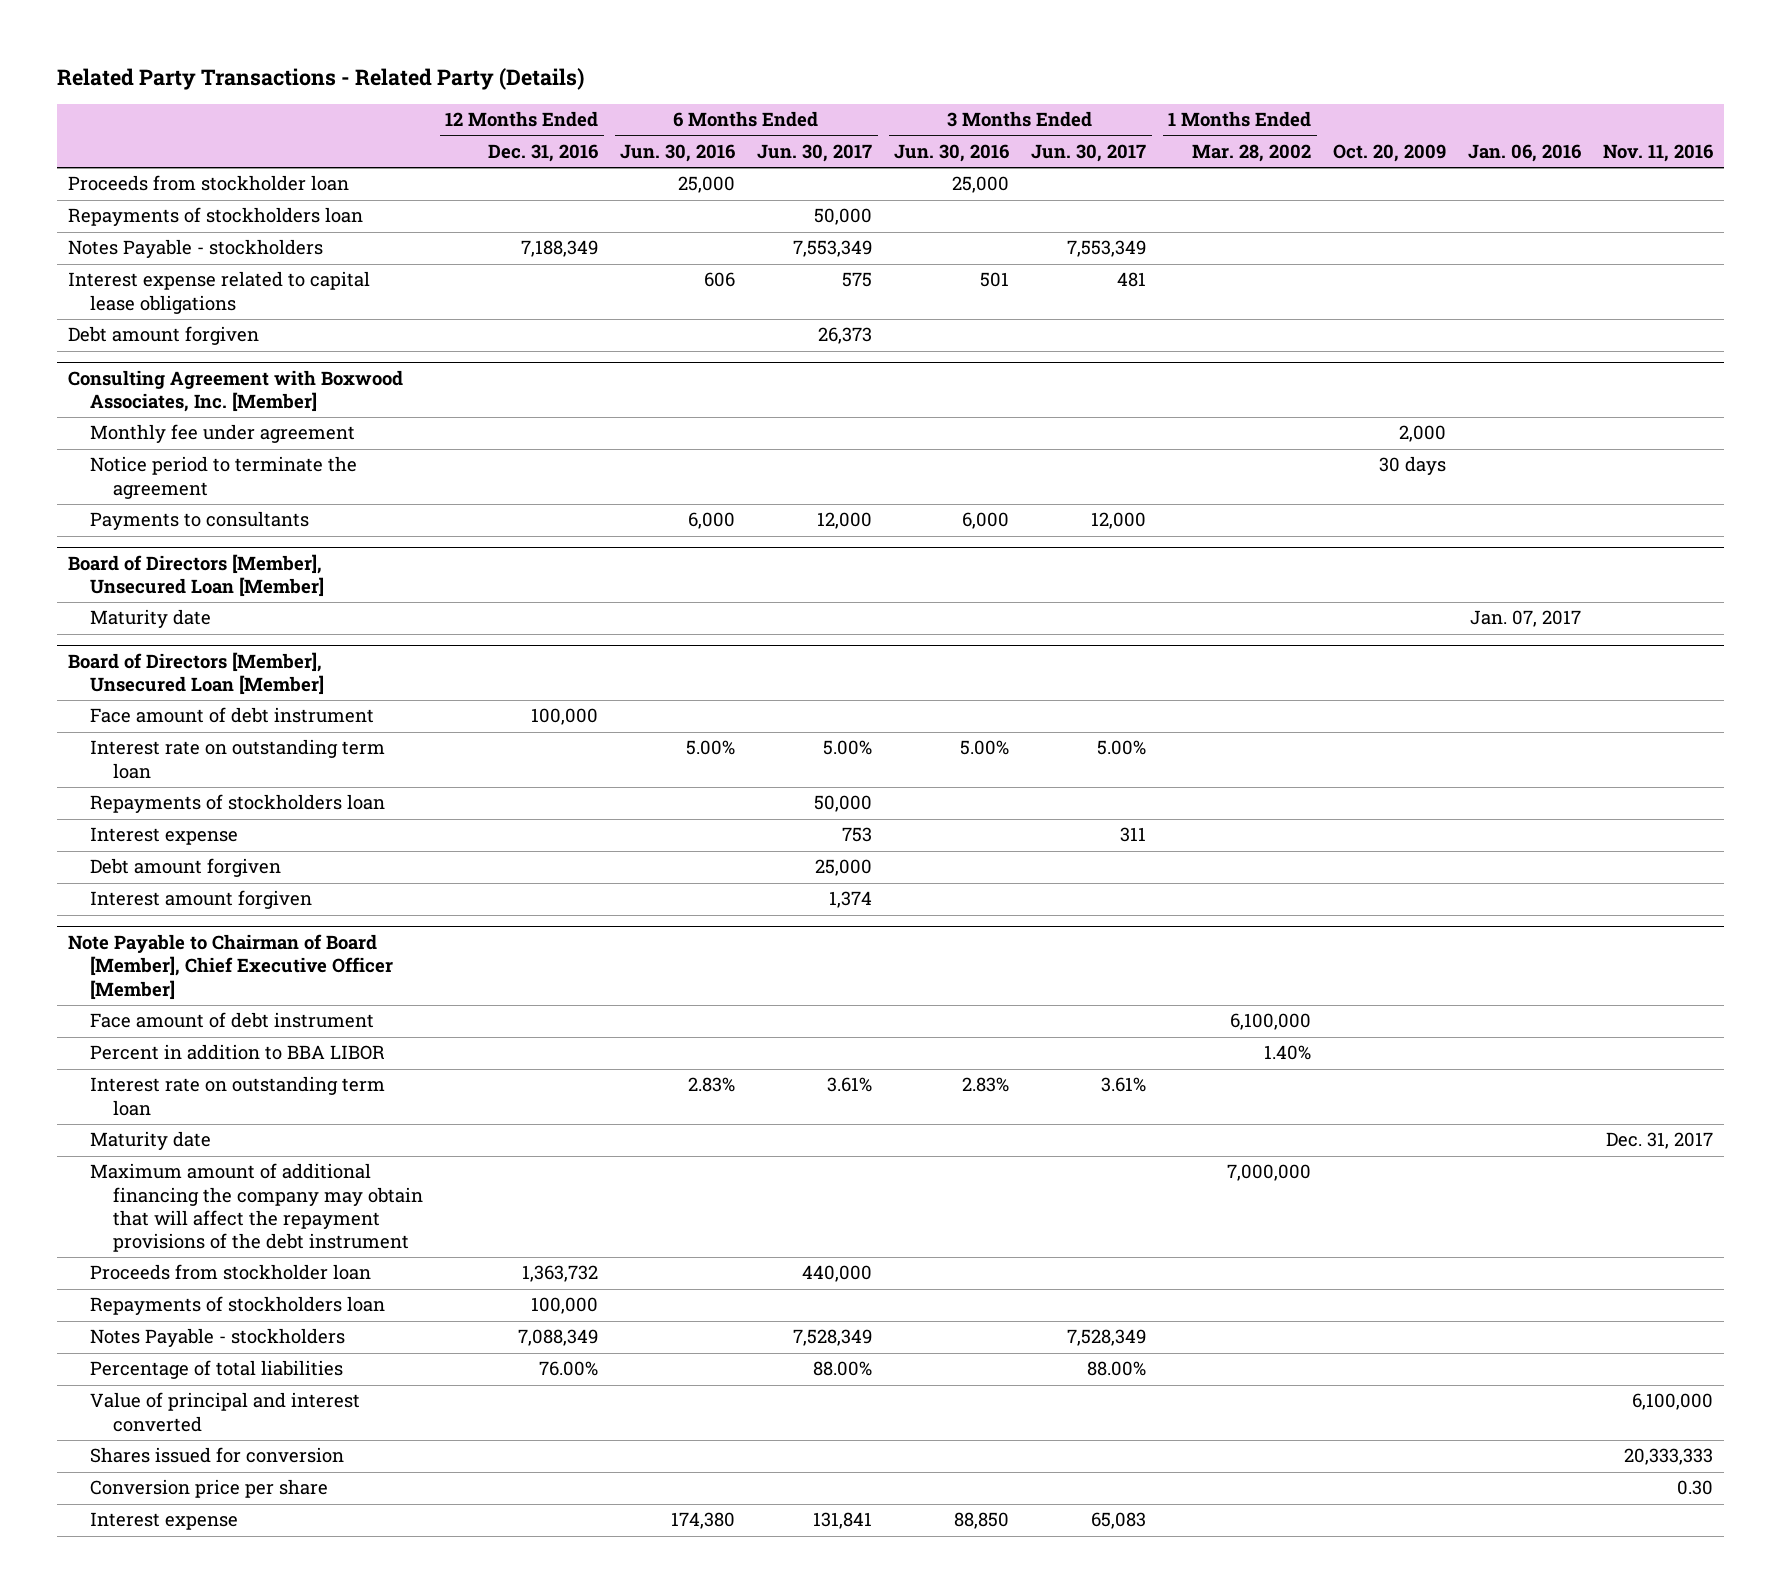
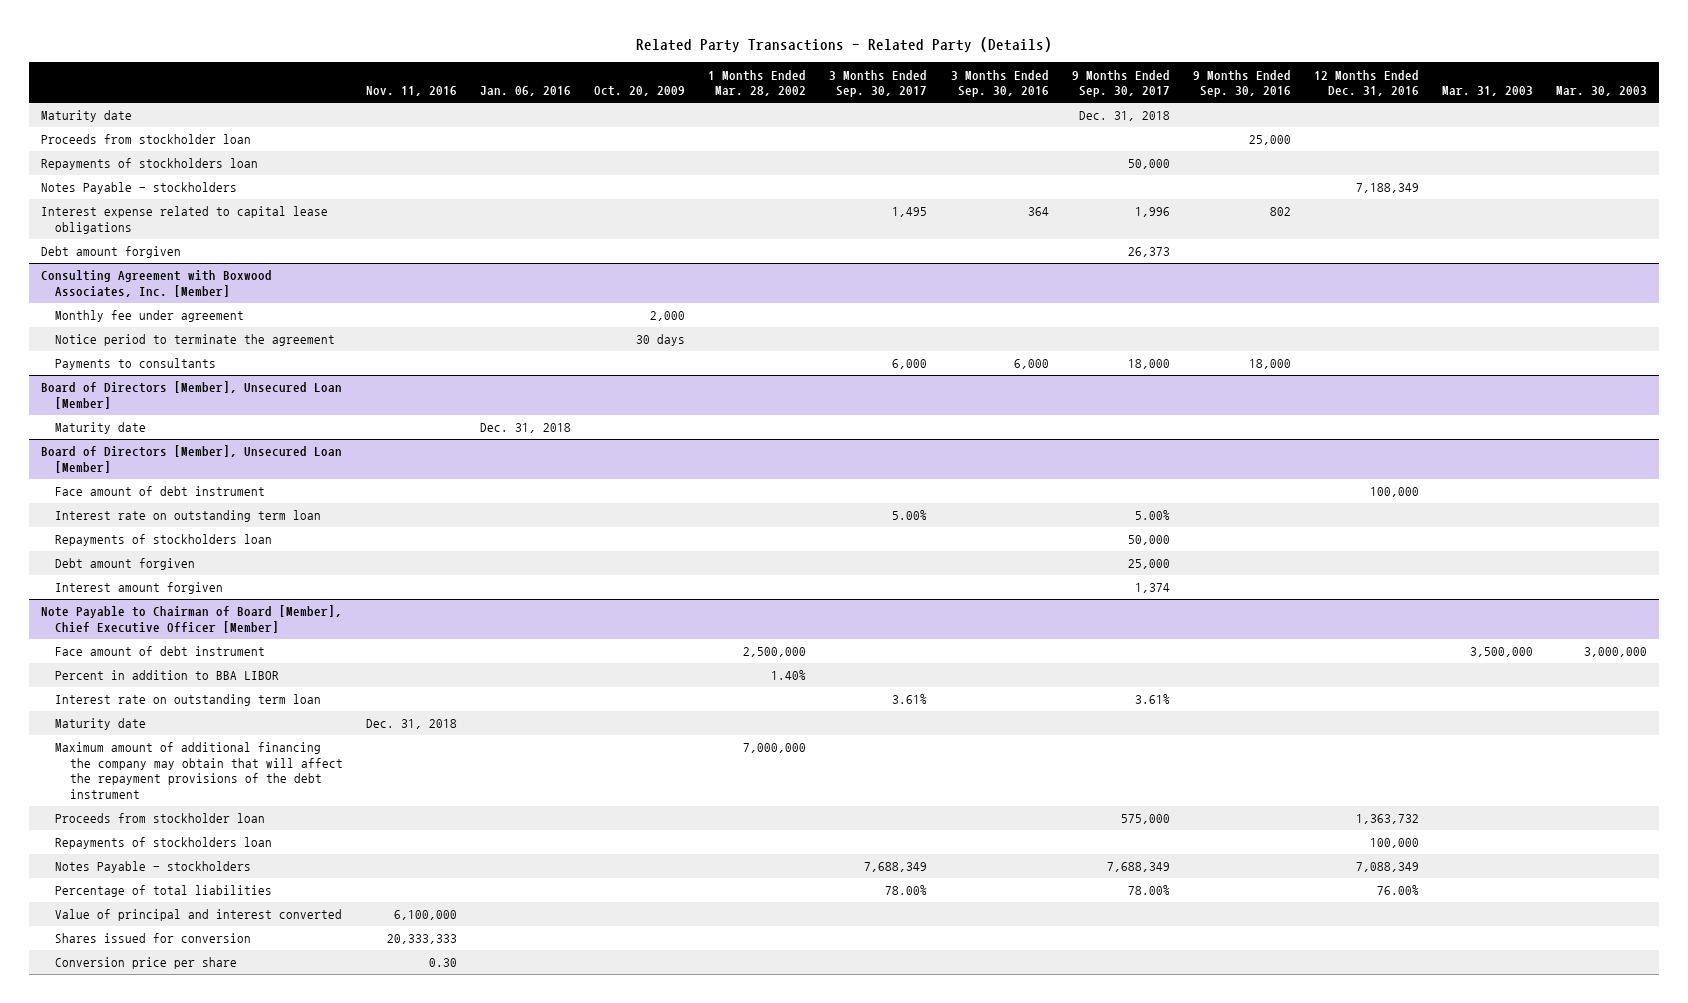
- | 12 Months Ended Dec. 31, 2016 | 6 Months Ended Jun. 30, 2016 | 6 Months Ended Jun. 30, 2017 | 3 Months Ended Jun. 30, 2016 | 3 Months Ended Jun. 30, 2017 | 1 Months Ended Mar. 28, 2002 | Oct. 20, 2009 | Jan. 06, 2016 | Nov. 11, 2016
+ | Nov. 11, 2016 | Jan. 06, 2016 | Oct. 20, 2009 | 1 Months Ended Mar. 28, 2002 | 3 Months Ended Sep. 30, 2017 | 3 Months Ended Sep. 30, 2016 | 9 Months Ended Sep. 30, 2017 | 9 Months Ended Sep. 30, 2016 | 12 Months Ended Dec. 31, 2016 | Mar. 31, 2003 | Mar. 30, 2003
+ Maturity date | | | | | | | Dec. 31, 2018 | | | |
@ Board of Directors [Member], Unsecured Loan [Member]
- Maturity date | | | | | | | | Jan. 07, 2017 |
+ Maturity date | | Dec. 31, 2018 | | | | | | | | |
- Interest expense | | | 753 | | 311 | | | |
@ Note Payable to Chairman of Board [Member], Chief Executive Officer [Member]
- Face amount of debt instrument | | | | | | 6,100,000 | | |
+ Face amount of debt instrument | | | | 2,500,000 | | | | | | 3,500,000 | 3,000,000
- Maturity date | | | | | | | | | Dec. 31, 2017
+ Maturity date | Dec. 31, 2018 | | | | | | | | | |
- Interest expense | | 174,380 | 131,841 | 88,850 | 65,083 | | | |

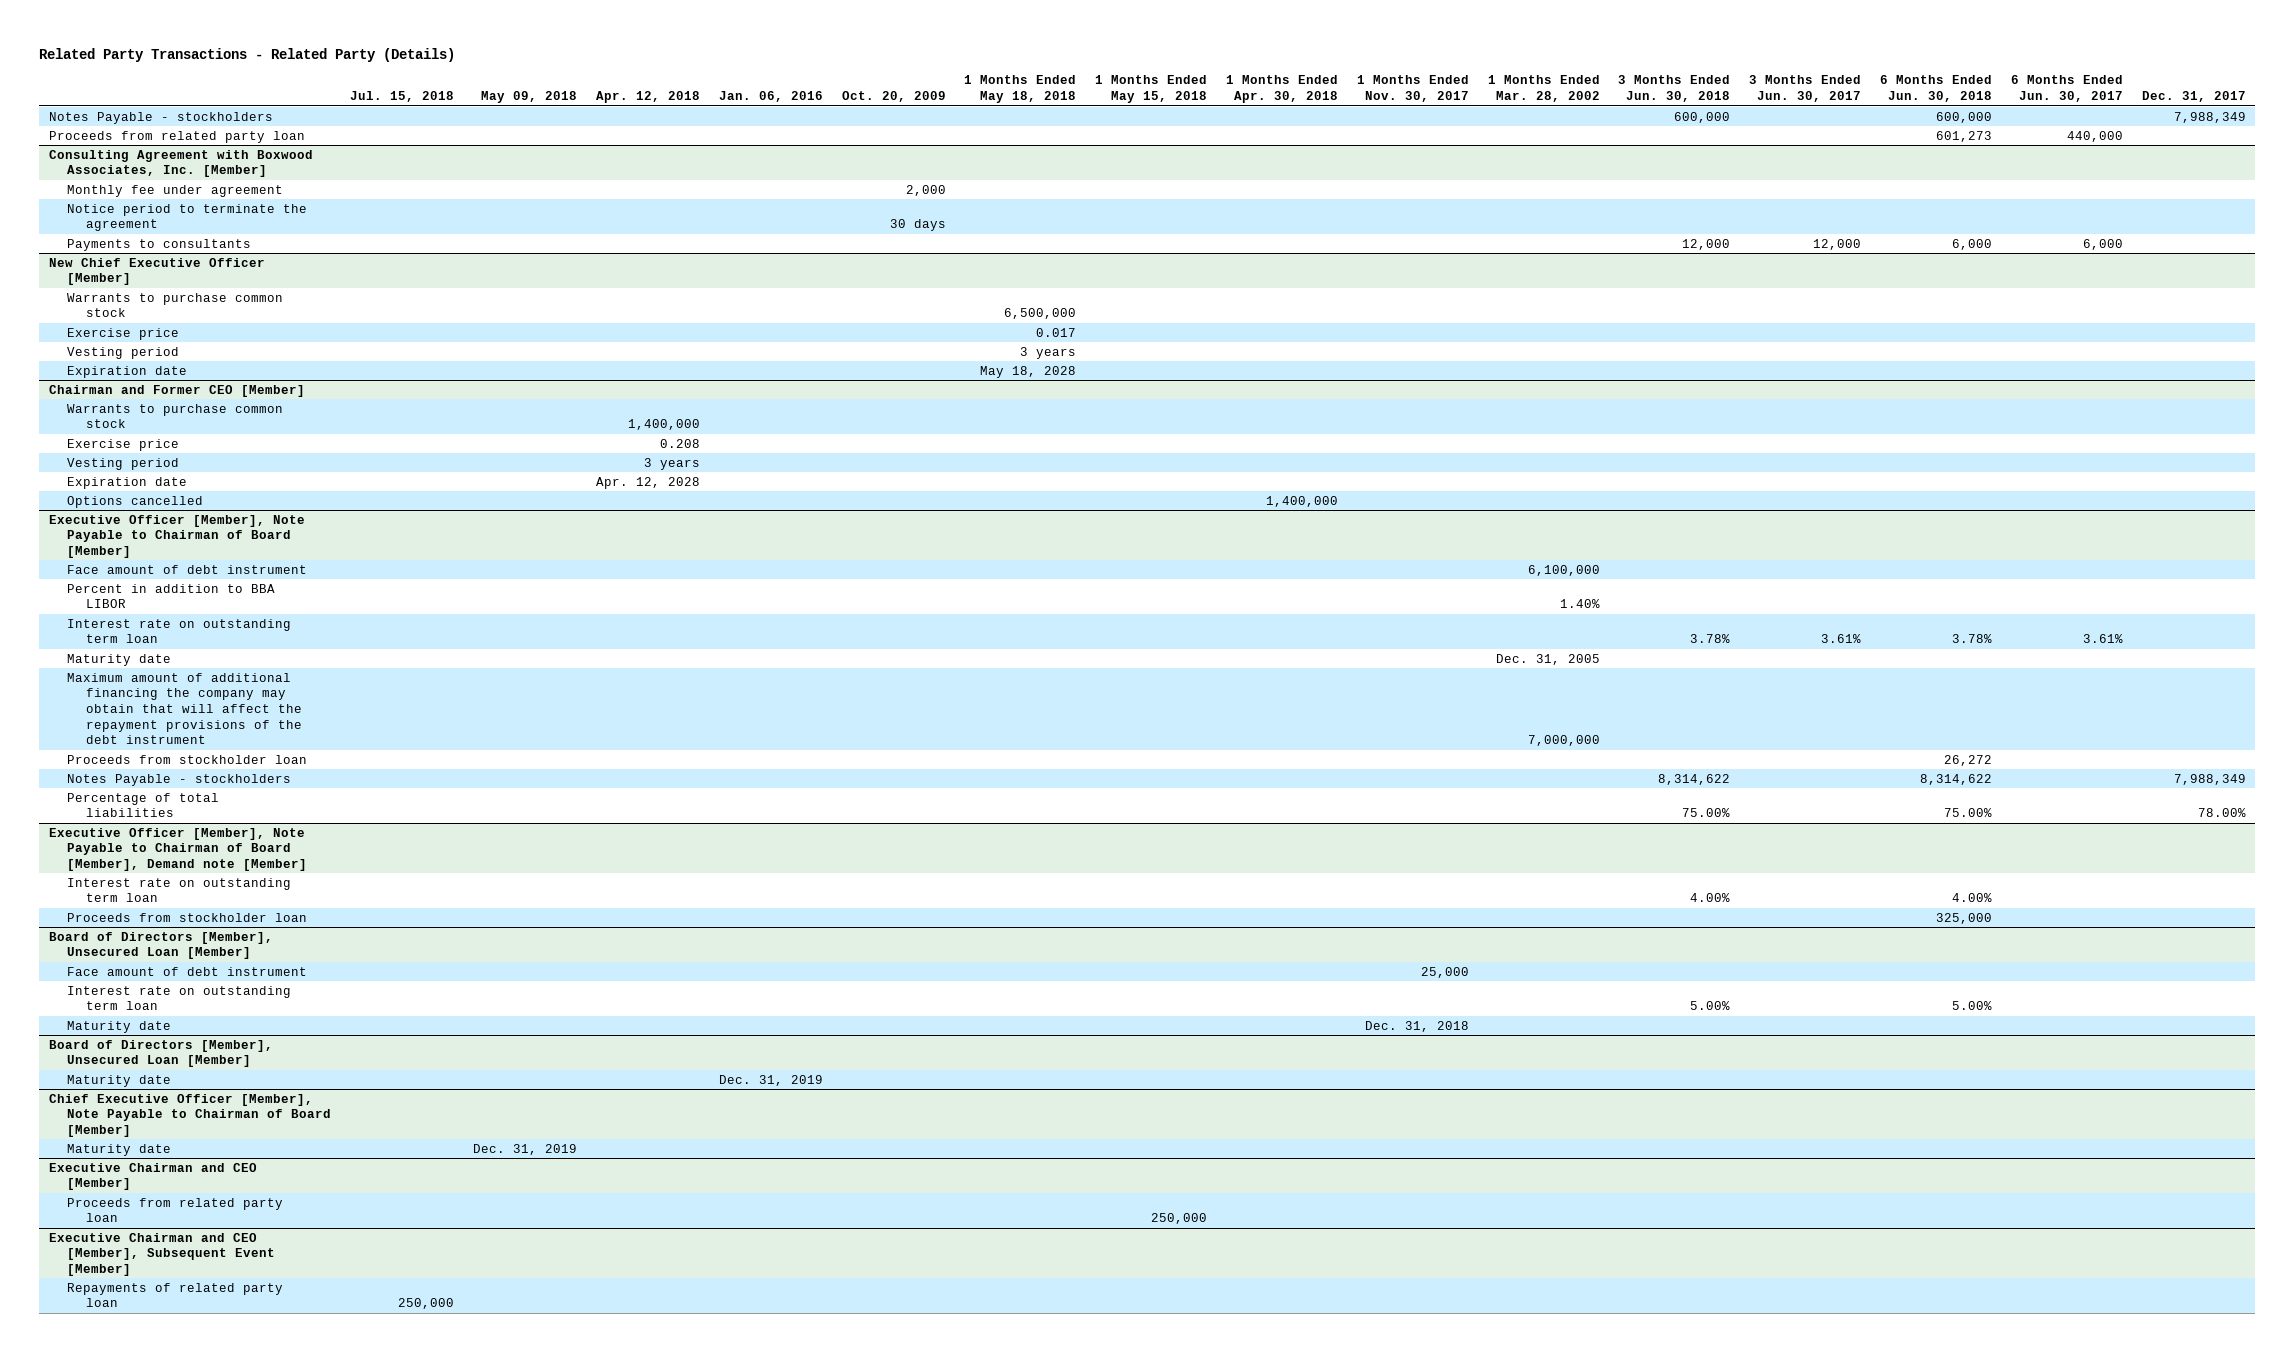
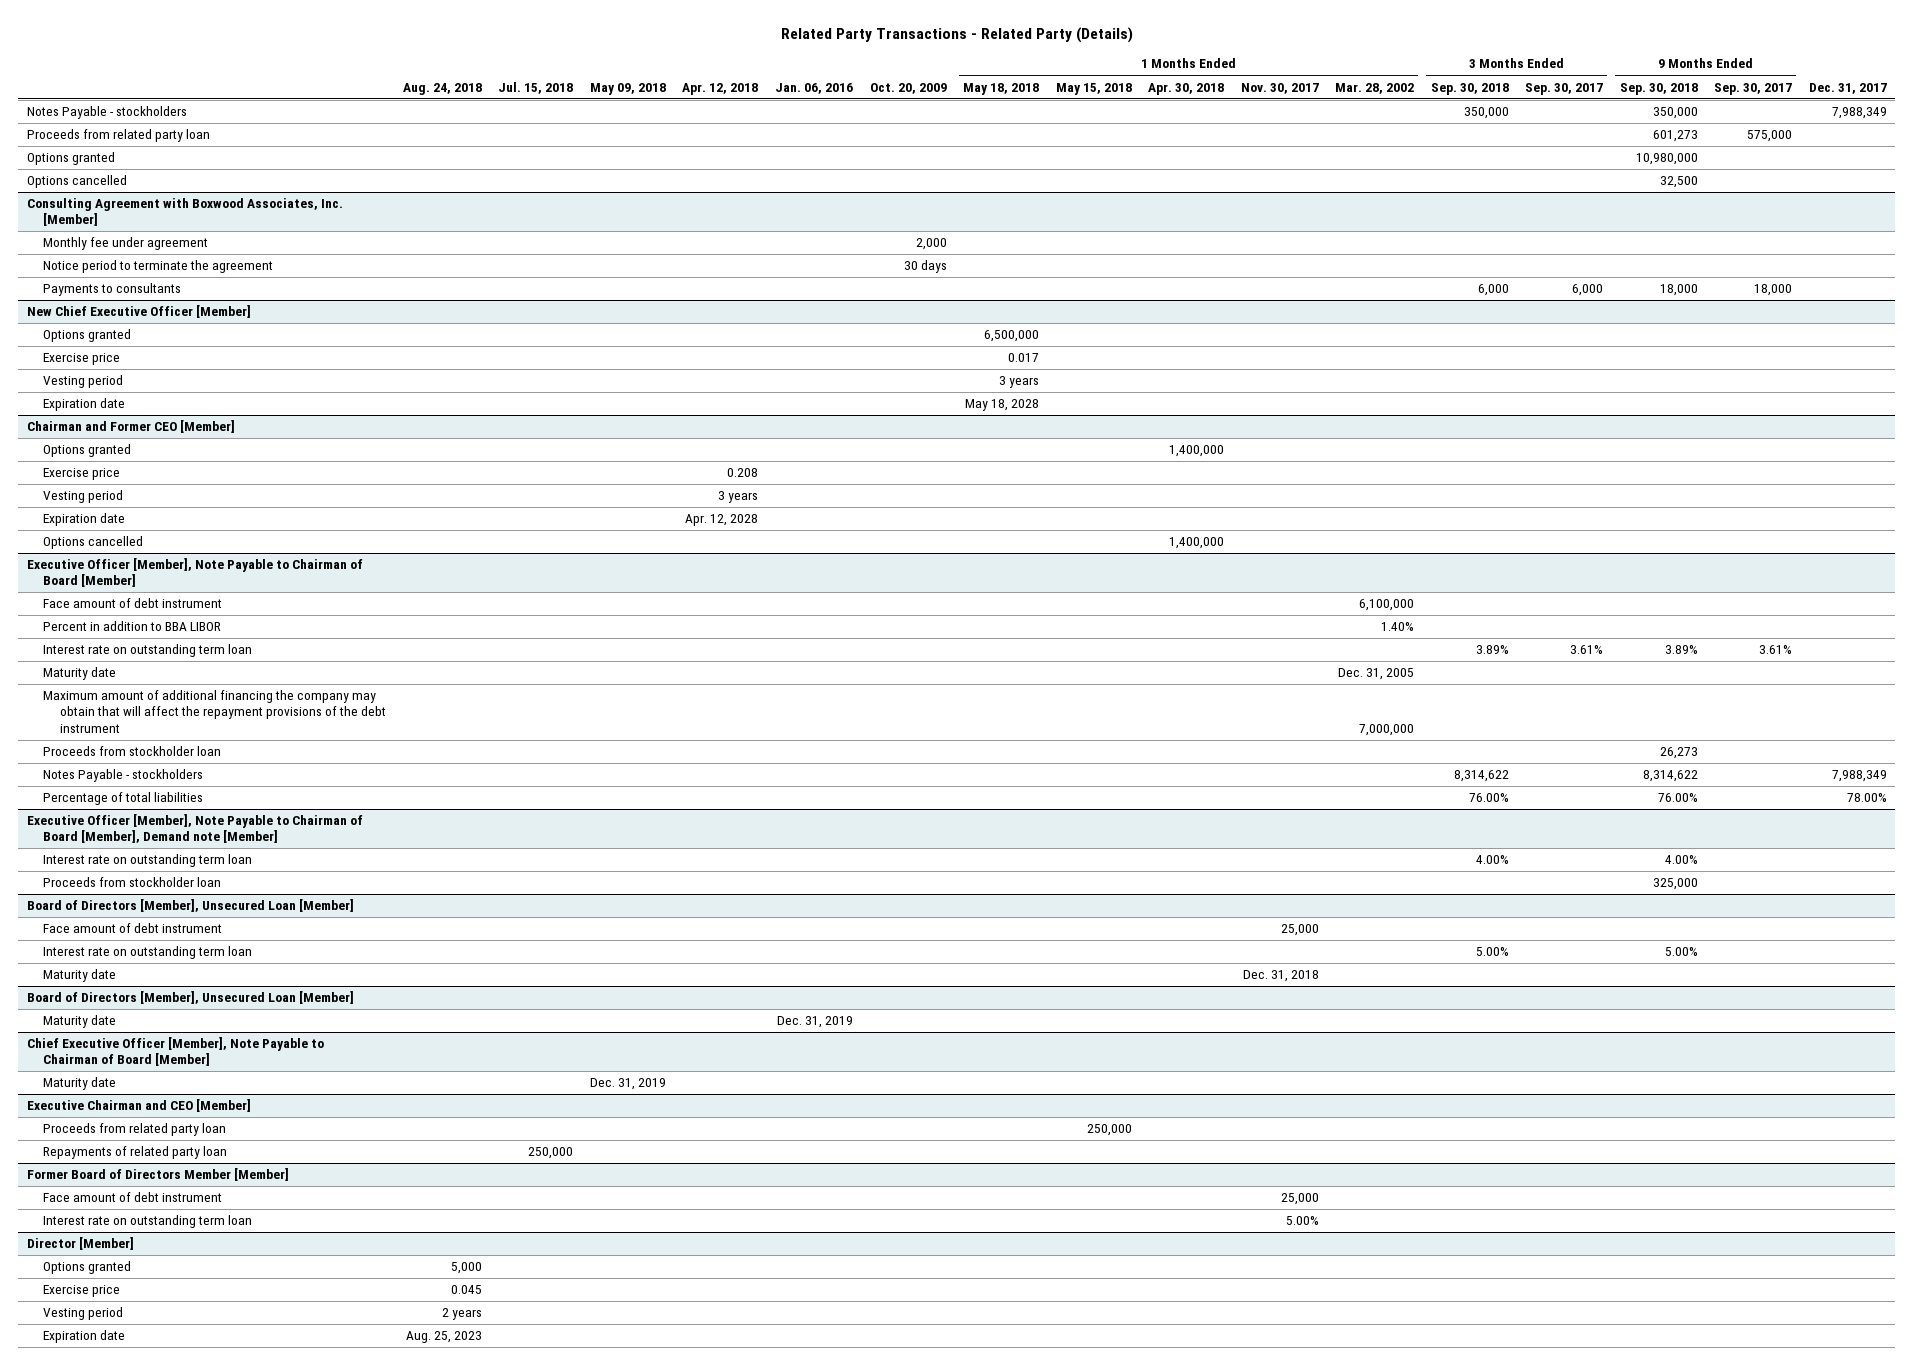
- | Jul. 15, 2018 | May 09, 2018 | Apr. 12, 2018 | Jan. 06, 2016 | Oct. 20, 2009 | 1 Months Ended May 18, 2018 | 1 Months Ended May 15, 2018 | 1 Months Ended Apr. 30, 2018 | 1 Months Ended Nov. 30, 2017 | 1 Months Ended Mar. 28, 2002 | 3 Months Ended Jun. 30, 2018 | 3 Months Ended Jun. 30, 2017 | 6 Months Ended Jun. 30, 2018 | 6 Months Ended Jun. 30, 2017 | Dec. 31, 2017
+ | Aug. 24, 2018 | Jul. 15, 2018 | May 09, 2018 | Apr. 12, 2018 | Jan. 06, 2016 | Oct. 20, 2009 | 1 Months Ended May 18, 2018 | 1 Months Ended May 15, 2018 | 1 Months Ended Apr. 30, 2018 | 1 Months Ended Nov. 30, 2017 | 1 Months Ended Mar. 28, 2002 | 3 Months Ended Sep. 30, 2018 | 3 Months Ended Sep. 30, 2017 | 9 Months Ended Sep. 30, 2018 | 9 Months Ended Sep. 30, 2017 | Dec. 31, 2017
+ Options granted | | | | | | | | | | | | | | 10,980,000 | |
+ Options cancelled | | | | | | | | | | | | | | 32,500 | |
@ New Chief Executive Officer [Member]
- Warrants to purchase common stock | | | | | | 6,500,000 | | | | | | | | |
+ Options granted | | | | | | | 6,500,000 | | | | | | | | |
@ Chairman and Former CEO [Member]
- Warrants to purchase common stock | | | 1,400,000 | | | | | | | | | | | |
+ Options granted | | | | | | | | | 1,400,000 | | | | | | |
- Executive Chairman and CEO [Member], Subsequent Event [Member]
- Repayments of related party loan | 250,000 | | | | | | | | | | | | | |
@ Executive Chairman and CEO [Member]
+ Repayments of related party loan | | 250,000 | | | | | | | | | | | | | |
+ Former Board of Directors Member [Member]
+ Face amount of debt instrument | | | | | | | | | | 25,000 | | | | | |
+ Interest rate on outstanding term loan | | | | | | | | | | 5.00% | | | | | |
+ Director [Member]
+ Options granted | 5,000 | | | | | | | | | | | | | | |
+ Exercise price | 0.045 | | | | | | | | | | | | | | |
+ Vesting period | 2 years | | | | | | | | | | | | | | |
+ Expiration date | Aug. 25, 2023 | | | | | | | | | | | | | | |

